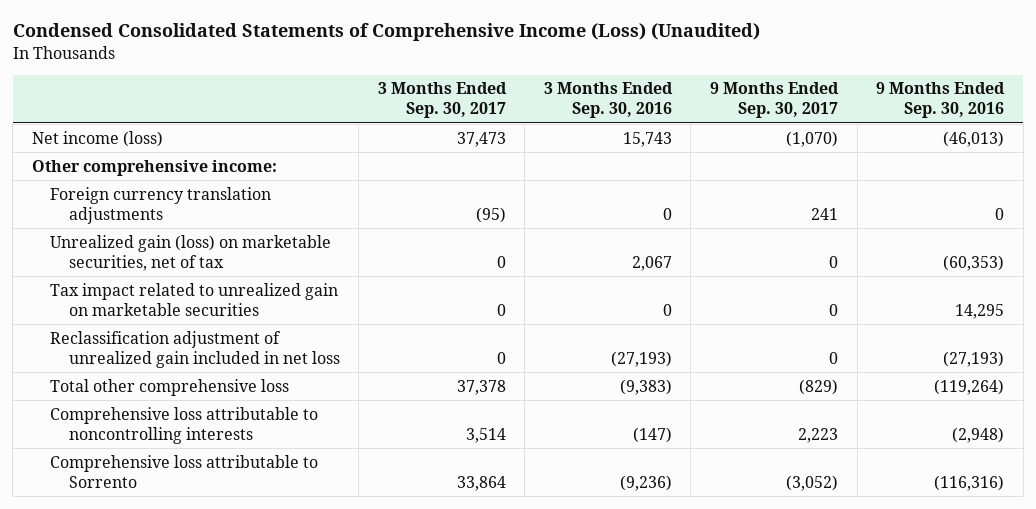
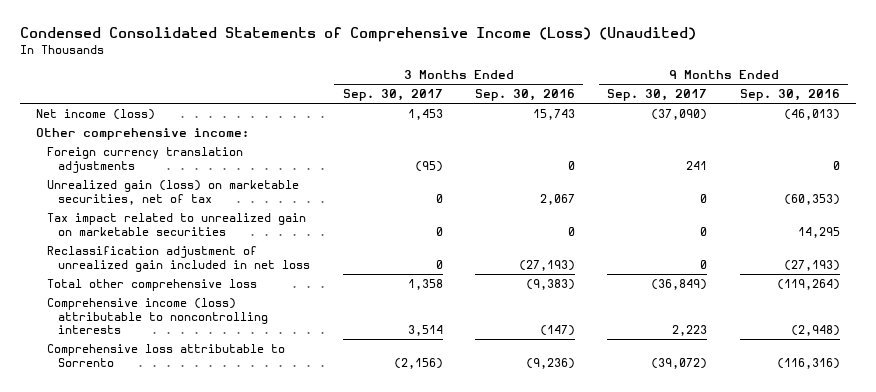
- Net income (loss) | 37,473 | 15,743 | (1,070) | (46,013)
+ Net income (loss) | 1,453 | 15,743 | (37,090) | (46,013)
- Total other comprehensive loss | 37,378 | (9,383) | (829) | (119,264)
- Comprehensive loss attributable to noncontrolling interests | 3,514 | (147) | 2,223 | (2,948)
- Comprehensive loss attributable to Sorrento | 33,864 | (9,236) | (3,052) | (116,316)
+ Total other comprehensive loss | 1,358 | (9,383) | (36,849) | (119,264)
+ Comprehensive income (loss) attributable to noncontrolling interests | 3,514 | (147) | 2,223 | (2,948)
+ Comprehensive loss attributable to Sorrento | (2,156) | (9,236) | (39,072) | (116,316)

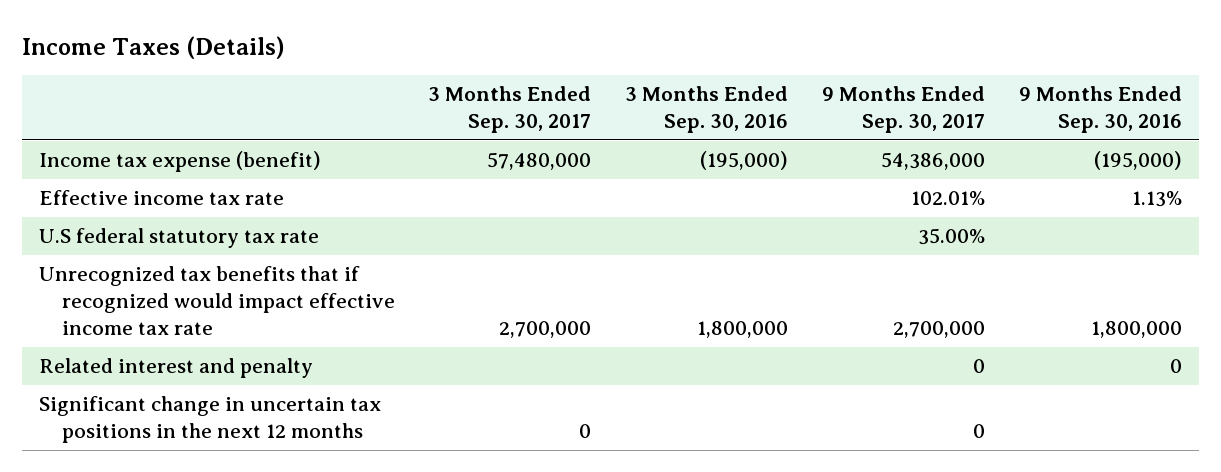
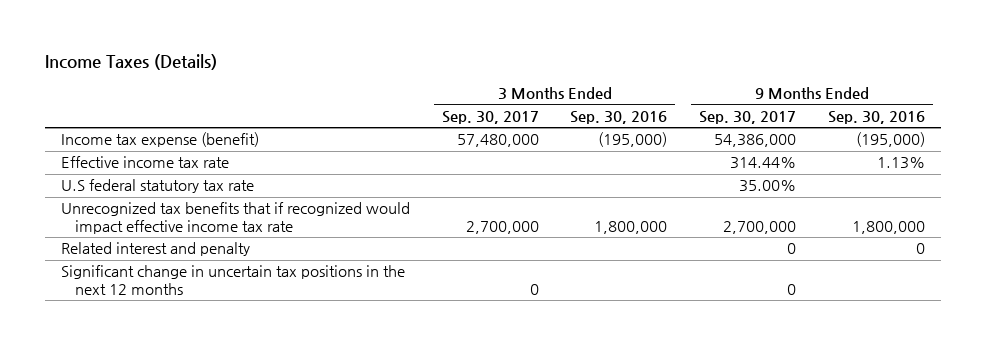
- Effective income tax rate | | | 102.01% | 1.13%
+ Effective income tax rate | | | 314.44% | 1.13%

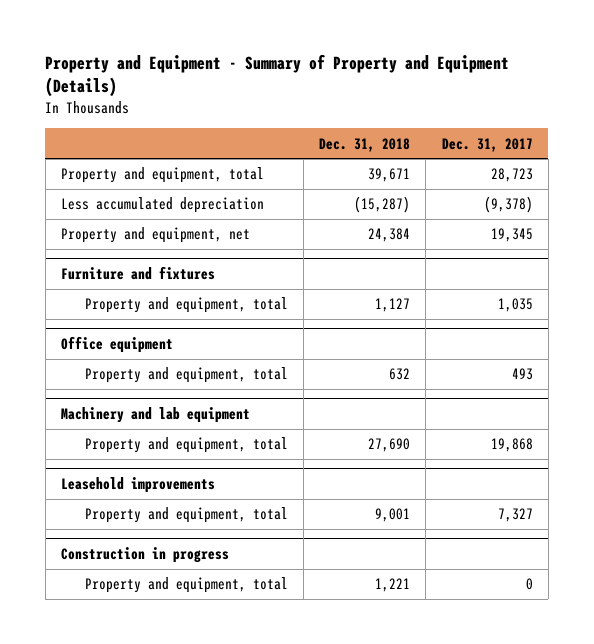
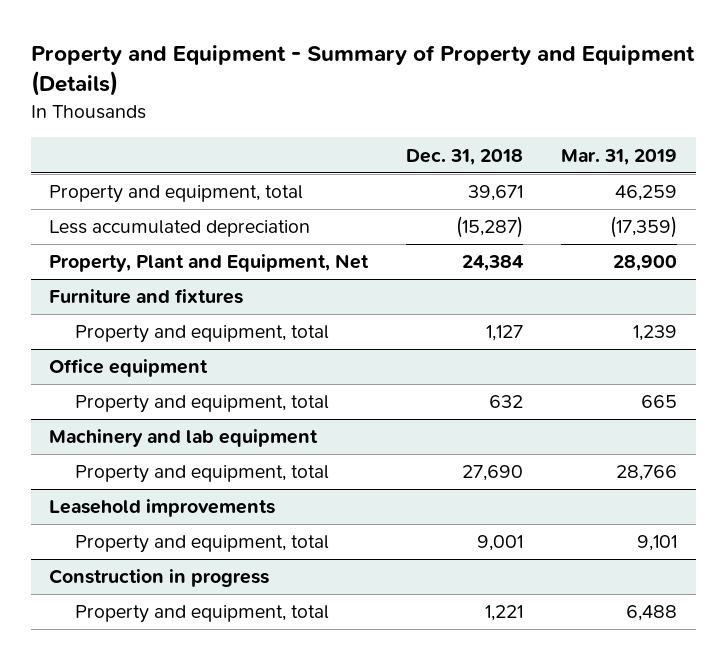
- | Dec. 31, 2018 | Dec. 31, 2017
+ | Dec. 31, 2018 | Mar. 31, 2019
- Property and equipment, net | 24,384 | 19,345
+ Property, Plant and Equipment, Net | 24,384 | 28,900

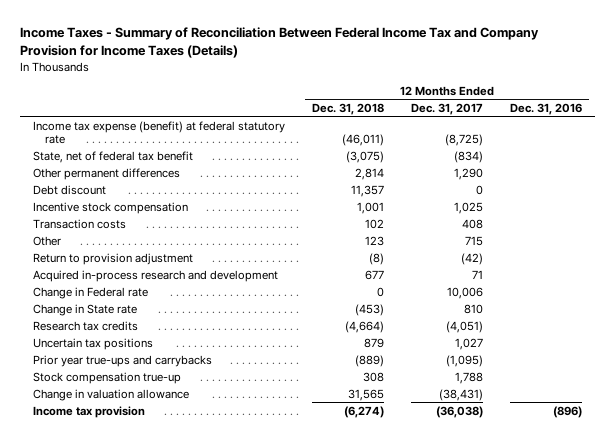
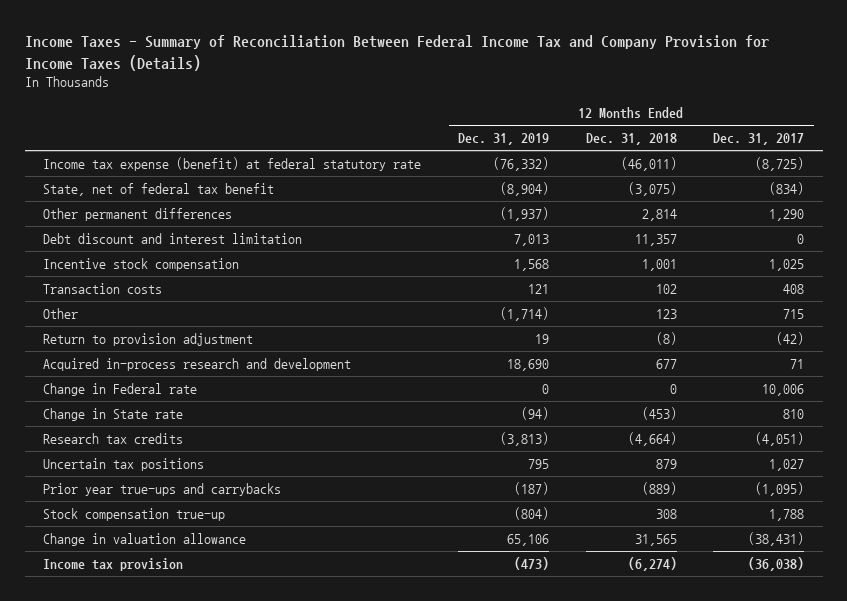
- | 12 Months Ended Dec. 31, 2018 | 12 Months Ended Dec. 31, 2017 | 12 Months Ended Dec. 31, 2016
+ | 12 Months Ended Dec. 31, 2019 | 12 Months Ended Dec. 31, 2018 | 12 Months Ended Dec. 31, 2017
- Debt discount | 11,357 | 0 |
+ Debt discount and interest limitation | 7,013 | 11,357 | 0

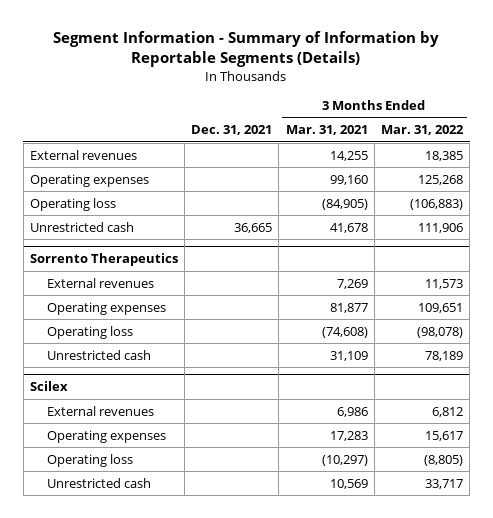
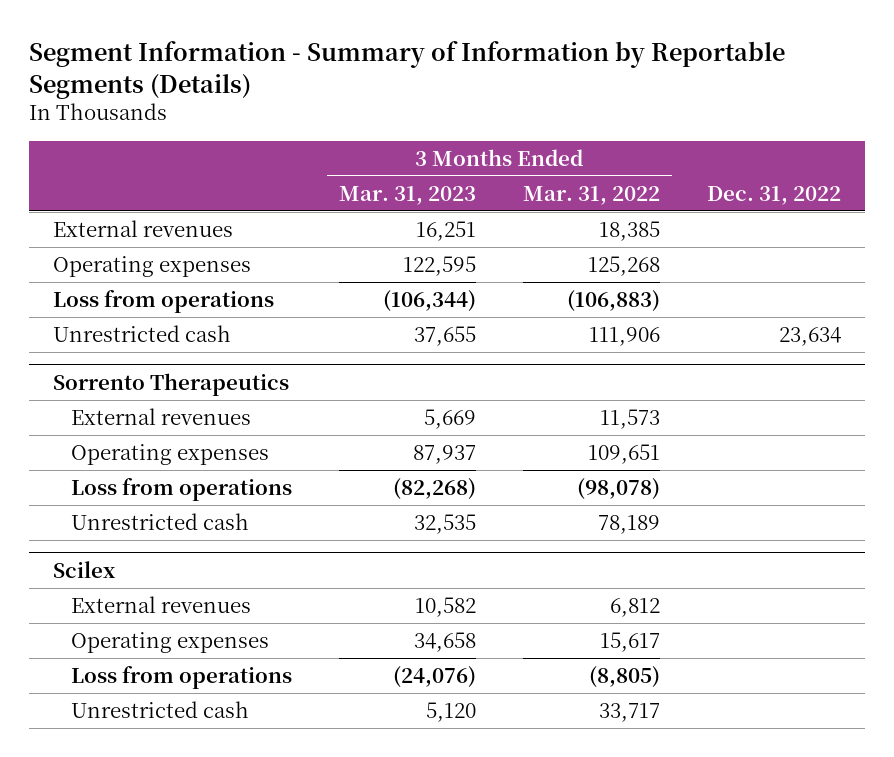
- | Dec. 31, 2021 | 3 Months Ended Mar. 31, 2021 | 3 Months Ended Mar. 31, 2022
+ | 3 Months Ended Mar. 31, 2023 | 3 Months Ended Mar. 31, 2022 | Dec. 31, 2022
- Operating loss | | (84,905) | (106,883)
+ Loss from operations | (106,344) | (106,883) |
@ Sorrento Therapeutics
- Operating loss | | (74,608) | (98,078)
+ Loss from operations | (82,268) | (98,078) |
@ Scilex
- Operating loss | | (10,297) | (8,805)
+ Loss from operations | (24,076) | (8,805) |

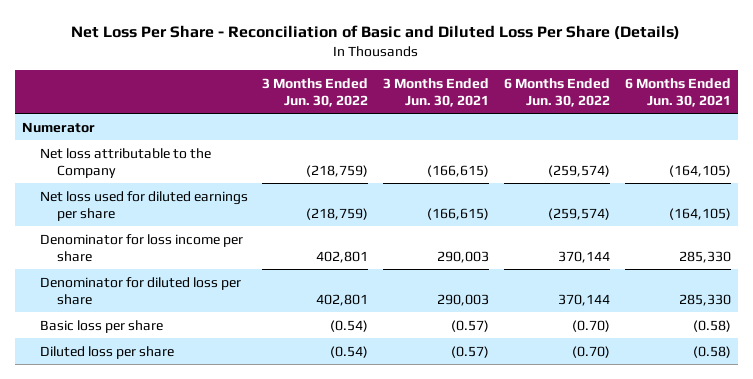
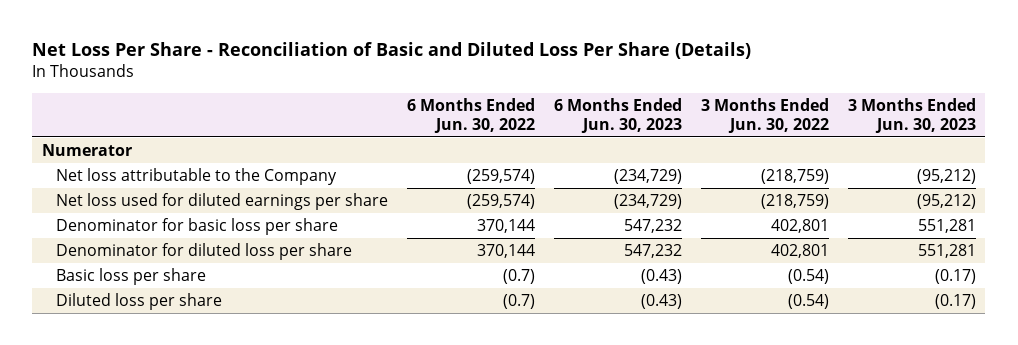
- | 3 Months Ended Jun. 30, 2022 | 3 Months Ended Jun. 30, 2021 | 6 Months Ended Jun. 30, 2022 | 6 Months Ended Jun. 30, 2021
+ | 6 Months Ended Jun. 30, 2022 | 6 Months Ended Jun. 30, 2023 | 3 Months Ended Jun. 30, 2022 | 3 Months Ended Jun. 30, 2023
- Denominator for loss income per share | 402,801 | 290,003 | 370,144 | 285,330
+ Denominator for basic loss per share | 370,144 | 547,232 | 402,801 | 551,281
- Basic loss per share | (0.54) | (0.57) | (0.70) | (0.58)
- Diluted loss per share | (0.54) | (0.57) | (0.70) | (0.58)
+ Basic loss per share | (0.7) | (0.43) | (0.54) | (0.17)
+ Diluted loss per share | (0.7) | (0.43) | (0.54) | (0.17)

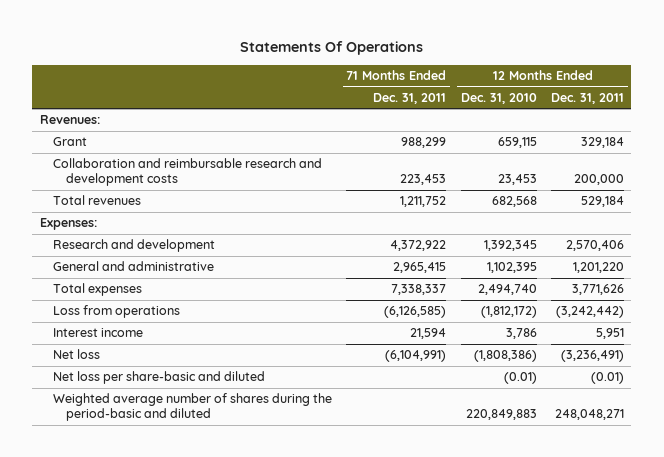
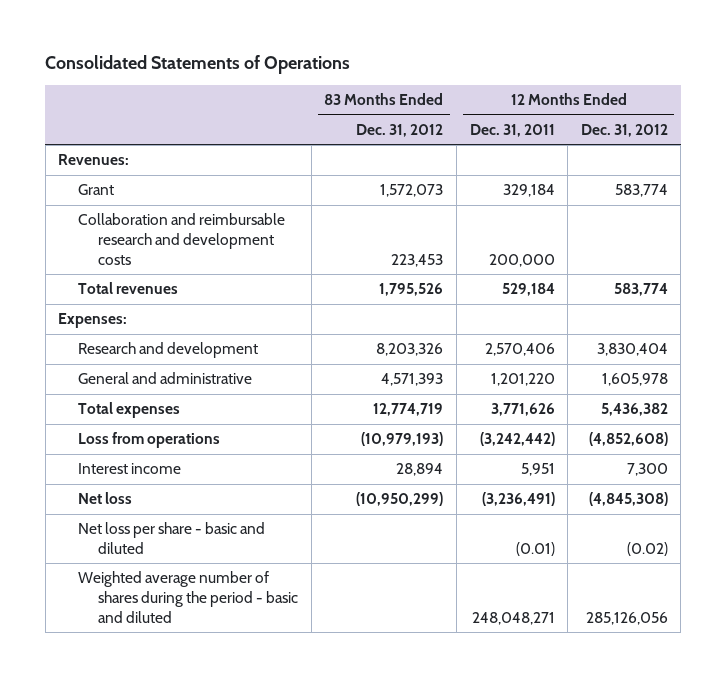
- Statements Of Operations
+ Consolidated Statements of Operations
- | 71 Months Ended Dec. 31, 2011 | 12 Months Ended Dec. 31, 2010 | 12 Months Ended Dec. 31, 2011
+ | 83 Months Ended Dec. 31, 2012 | 12 Months Ended Dec. 31, 2011 | 12 Months Ended Dec. 31, 2012
- Net loss per share-basic and diluted | | (0.01) | (0.01)
- Weighted average number of shares during the period-basic and diluted | | 220,849,883 | 248,048,271
+ Net loss per share - basic and diluted | | (0.01) | (0.02)
+ Weighted average number of shares during the period - basic and diluted | | 248,048,271 | 285,126,056

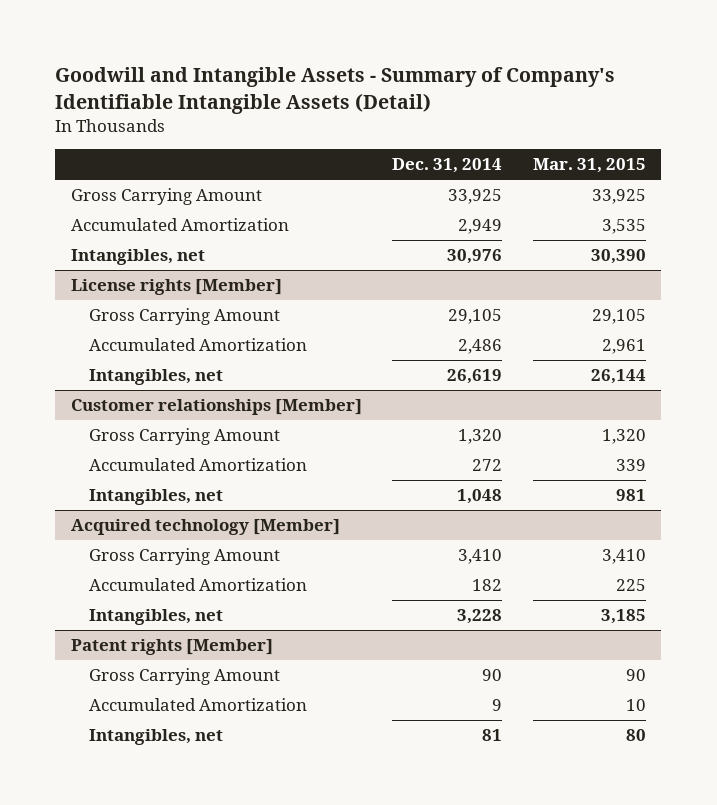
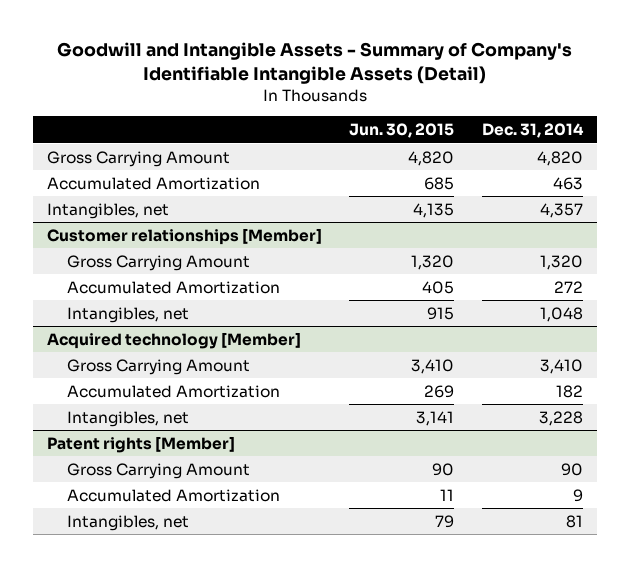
- | Dec. 31, 2014 | Mar. 31, 2015
+ | Jun. 30, 2015 | Dec. 31, 2014
- Gross Carrying Amount | 33,925 | 33,925
- Accumulated Amortization | 2,949 | 3,535
- Intangibles, net | 30,976 | 30,390
- License rights [Member]
- Gross Carrying Amount | 29,105 | 29,105
- Accumulated Amortization | 2,486 | 2,961
- Intangibles, net | 26,619 | 26,144
+ Gross Carrying Amount | 4,820 | 4,820
+ Accumulated Amortization | 685 | 463
+ Intangibles, net | 4,135 | 4,357

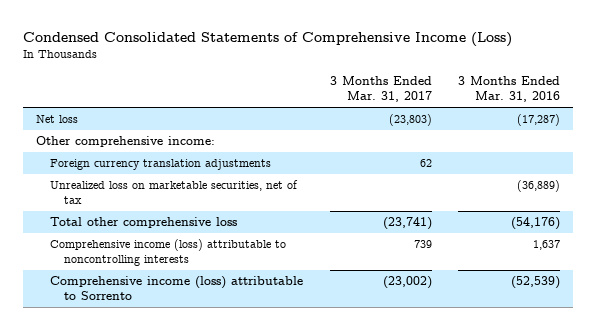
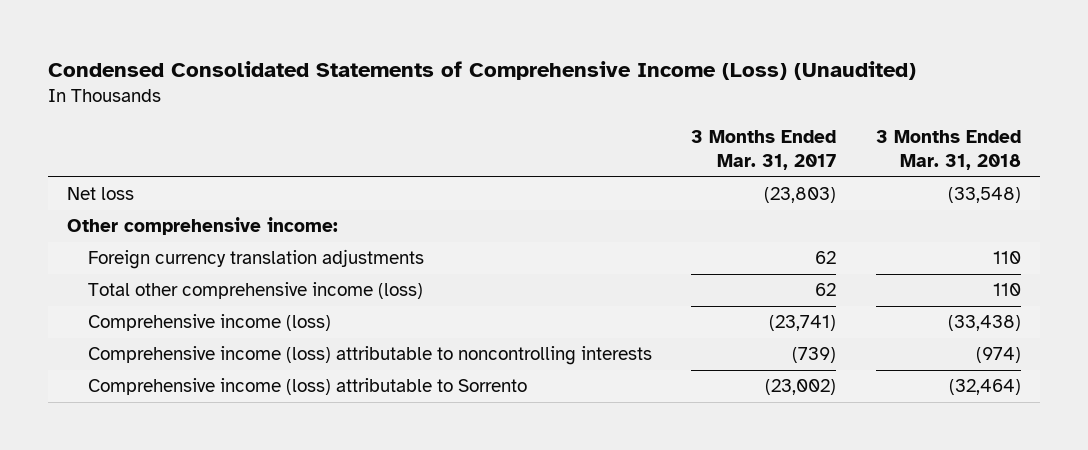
- Condensed Consolidated Statements of Comprehensive Income (Loss)
+ Condensed Consolidated Statements of Comprehensive Income (Loss) (Unaudited)
- | 3 Months Ended Mar. 31, 2017 | 3 Months Ended Mar. 31, 2016
+ | 3 Months Ended Mar. 31, 2017 | 3 Months Ended Mar. 31, 2018
- Unrealized loss on marketable securities, net of tax | | (36,889)
- Total other comprehensive loss | (23,741) | (54,176)
- Comprehensive income (loss) attributable to noncontrolling interests | 739 | 1,637
+ Total other comprehensive income (loss) | 62 | 110
+ Comprehensive income (loss) | (23,741) | (33,438)
+ Comprehensive income (loss) attributable to noncontrolling interests | (739) | (974)

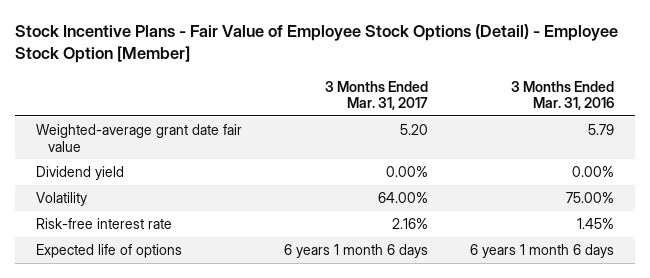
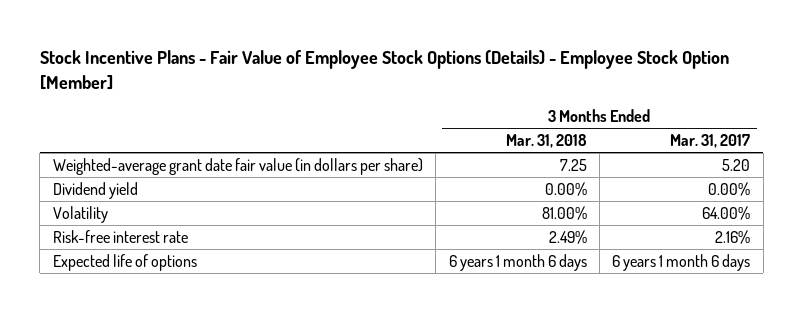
- Stock Incentive Plans - Fair Value of Employee Stock Options (Detail) - Employee Stock Option [Member]
+ Stock Incentive Plans - Fair Value of Employee Stock Options (Details) - Employee Stock Option [Member]
- | 3 Months Ended Mar. 31, 2017 | 3 Months Ended Mar. 31, 2016
+ | 3 Months Ended Mar. 31, 2018 | 3 Months Ended Mar. 31, 2017
- Weighted-average grant date fair value | 5.20 | 5.79
+ Weighted-average grant date fair value (in dollars per share) | 7.25 | 5.20

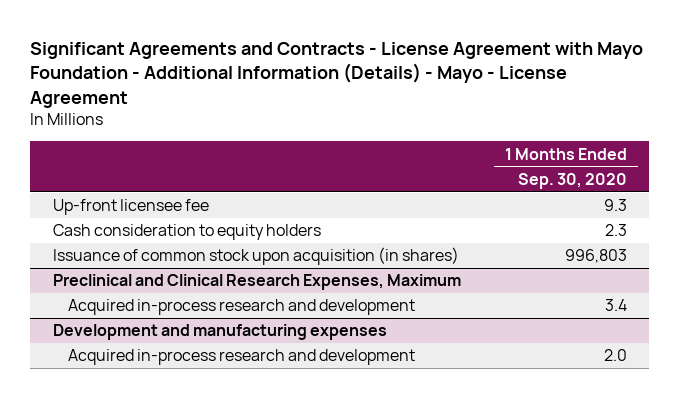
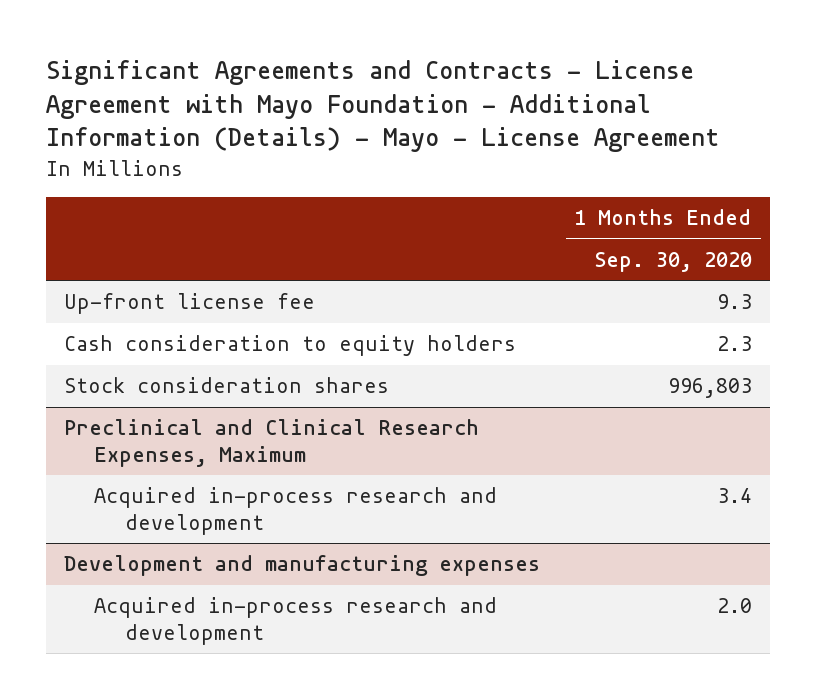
- Up-front licensee fee | 9.3
+ Up-front license fee | 9.3
- Issuance of common stock upon acquisition (in shares) | 996,803
+ Stock consideration shares | 996,803

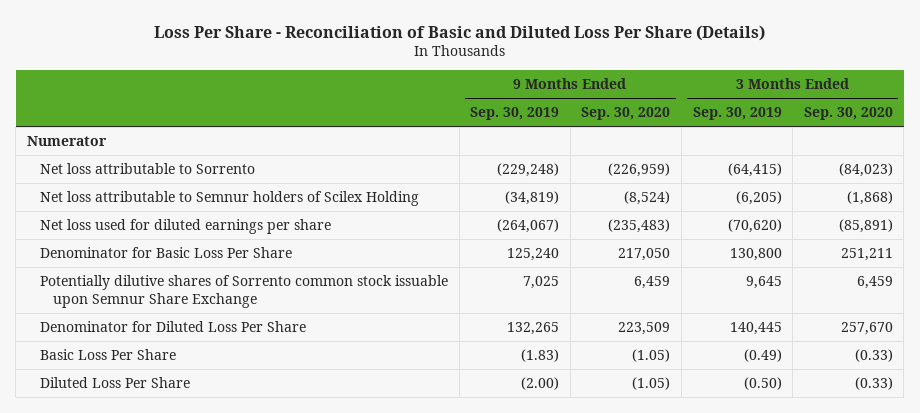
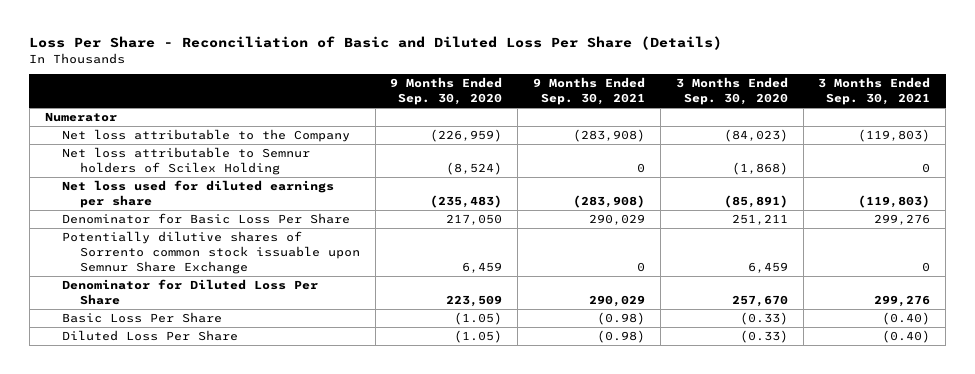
- | 9 Months Ended Sep. 30, 2019 | 9 Months Ended Sep. 30, 2020 | 3 Months Ended Sep. 30, 2019 | 3 Months Ended Sep. 30, 2020
+ | 9 Months Ended Sep. 30, 2020 | 9 Months Ended Sep. 30, 2021 | 3 Months Ended Sep. 30, 2020 | 3 Months Ended Sep. 30, 2021
- Net loss attributable to Sorrento | (229,248) | (226,959) | (64,415) | (84,023)
+ Net loss attributable to the Company | (226,959) | (283,908) | (84,023) | (119,803)

